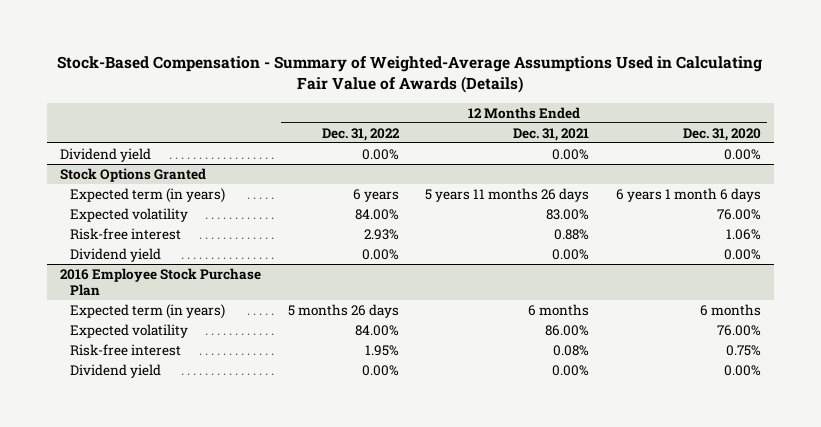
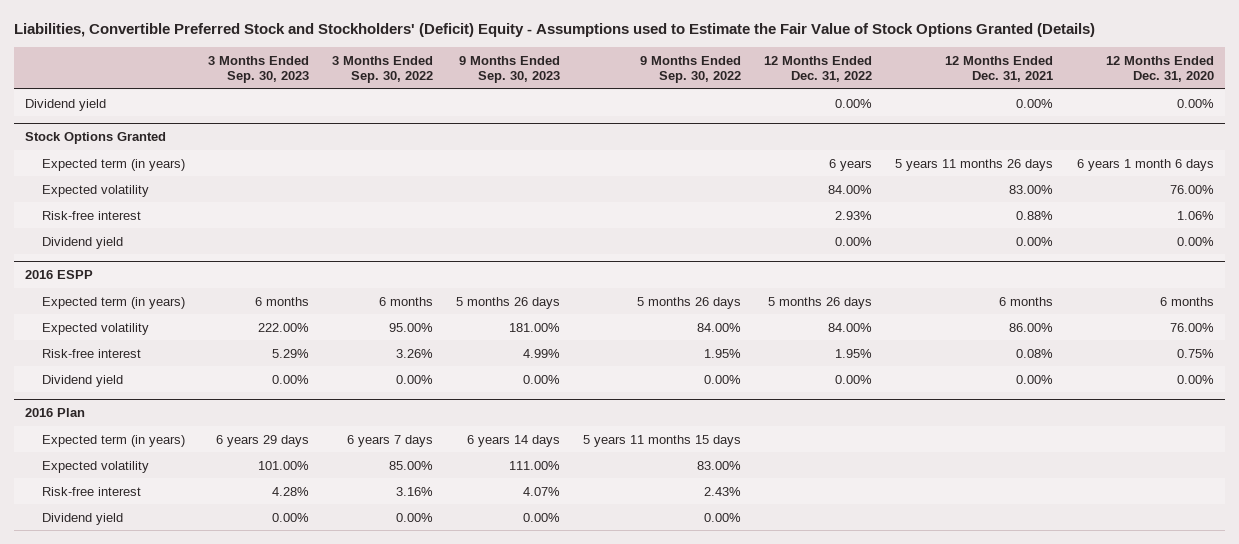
- Stock-Based Compensation - Summary of Weighted-Average Assumptions Used in Calculating Fair Value of Awards (Details)
+ Liabilities, Convertible Preferred Stock and Stockholders' (Deficit) Equity - Assumptions used to Estimate the Fair Value of Stock Options Granted (Details)
- | 12 Months Ended Dec. 31, 2022 | 12 Months Ended Dec. 31, 2021 | 12 Months Ended Dec. 31, 2020
+ | 3 Months Ended Sep. 30, 2023 | 3 Months Ended Sep. 30, 2022 | 9 Months Ended Sep. 30, 2023 | 9 Months Ended Sep. 30, 2022 | 12 Months Ended Dec. 31, 2022 | 12 Months Ended Dec. 31, 2021 | 12 Months Ended Dec. 31, 2020
- 2016 Employee Stock Purchase Plan
+ 2016 ESPP
+ 2016 Plan
+ Expected term (in years) | 6 years 29 days | 6 years 7 days | 6 years 14 days | 5 years 11 months 15 days | | |
+ Expected volatility | 101.00% | 85.00% | 111.00% | 83.00% | | |
+ Risk-free interest | 4.28% | 3.16% | 4.07% | 2.43% | | |
+ Dividend yield | 0.00% | 0.00% | 0.00% | 0.00% | | |

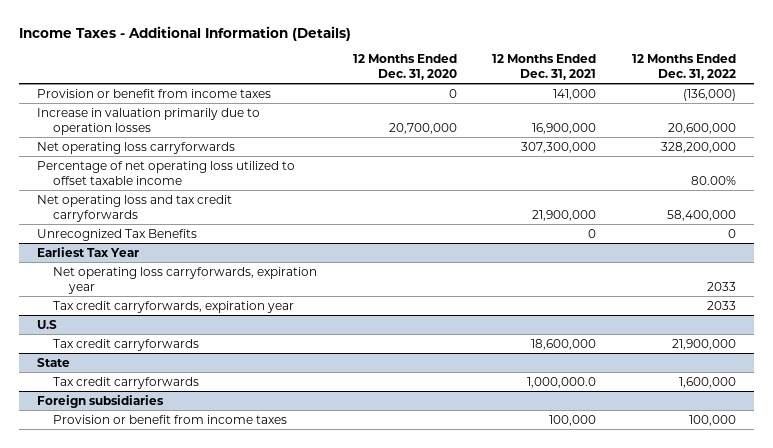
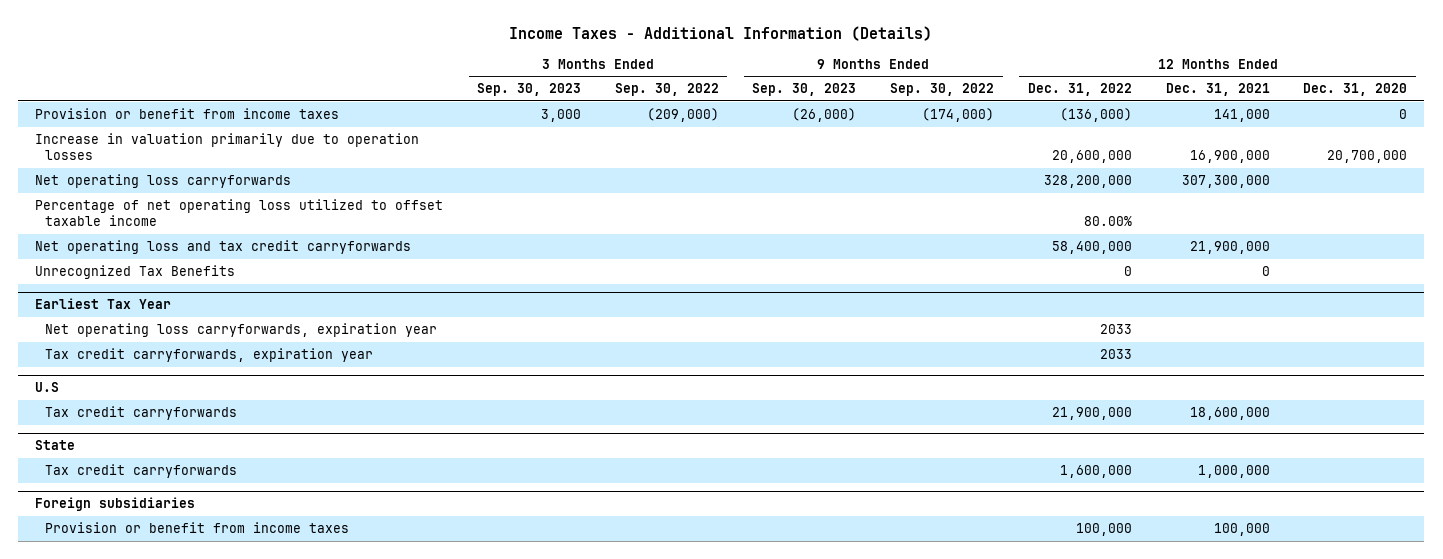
- | 12 Months Ended Dec. 31, 2020 | 12 Months Ended Dec. 31, 2021 | 12 Months Ended Dec. 31, 2022
+ | 3 Months Ended Sep. 30, 2023 | 3 Months Ended Sep. 30, 2022 | 9 Months Ended Sep. 30, 2023 | 9 Months Ended Sep. 30, 2022 | 12 Months Ended Dec. 31, 2022 | 12 Months Ended Dec. 31, 2021 | 12 Months Ended Dec. 31, 2020
@ State
- Tax credit carryforwards | | 1,000,000.0 | 1,600,000
+ Tax credit carryforwards | | | | | 1,600,000 | 1,000,000 |

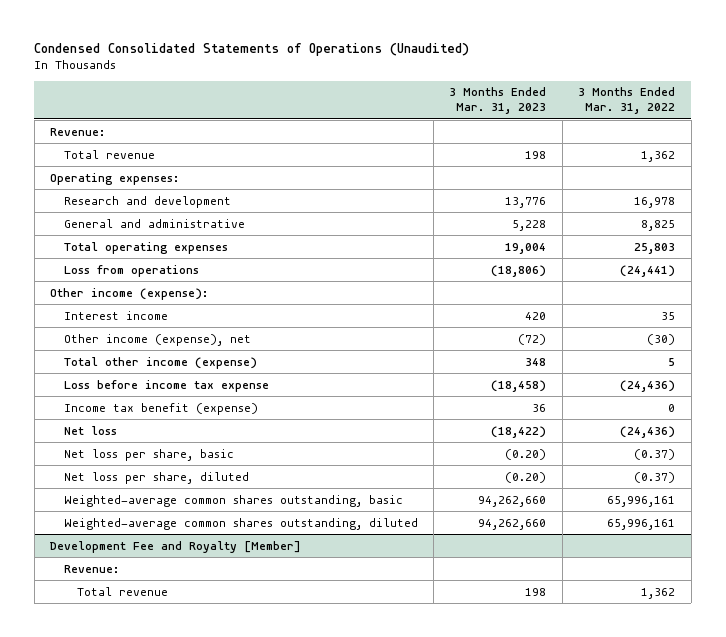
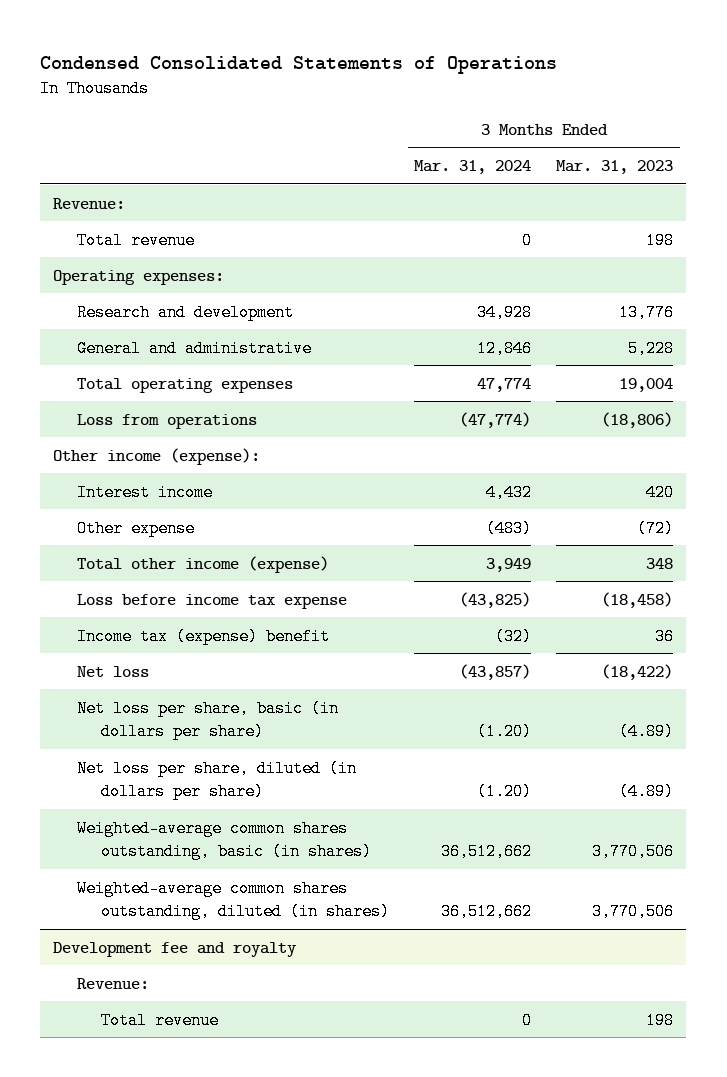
- Condensed Consolidated Statements of Operations (Unaudited)
+ Condensed Consolidated Statements of Operations
- | 3 Months Ended Mar. 31, 2023 | 3 Months Ended Mar. 31, 2022
+ | 3 Months Ended Mar. 31, 2024 | 3 Months Ended Mar. 31, 2023
- Other income (expense), net | (72) | (30)
+ Other expense | (483) | (72)
- Income tax benefit (expense) | 36 | 0
+ Income tax (expense) benefit | (32) | 36
- Net loss per share, basic | (0.20) | (0.37)
- Net loss per share, diluted | (0.20) | (0.37)
- Weighted-average common shares outstanding, basic | 94,262,660 | 65,996,161
- Weighted-average common shares outstanding, diluted | 94,262,660 | 65,996,161
- Development Fee and Royalty [Member]
+ Net loss per share, basic (in dollars per share) | (1.20) | (4.89)
+ Net loss per share, diluted (in dollars per share) | (1.20) | (4.89)
+ Weighted-average common shares outstanding, basic (in shares) | 36,512,662 | 3,770,506
+ Weighted-average common shares outstanding, diluted (in shares) | 36,512,662 | 3,770,506
+ Development fee and royalty

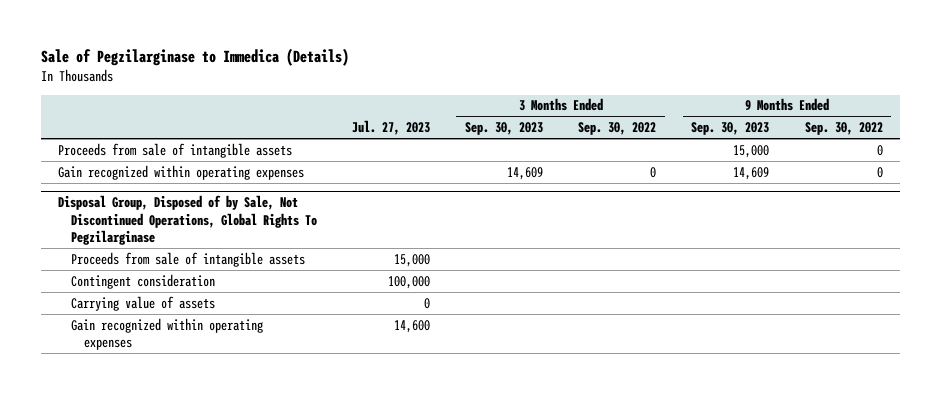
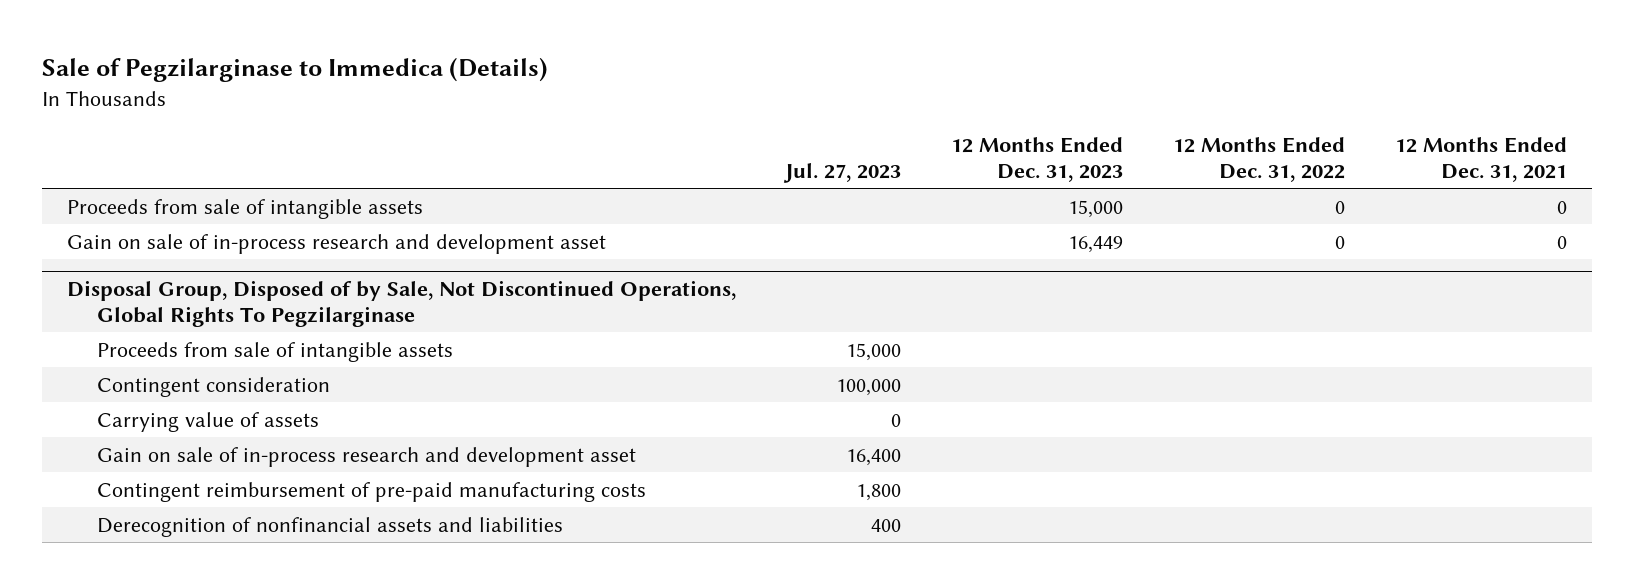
- | Jul. 27, 2023 | 3 Months Ended Sep. 30, 2023 | 3 Months Ended Sep. 30, 2022 | 9 Months Ended Sep. 30, 2023 | 9 Months Ended Sep. 30, 2022
+ | Jul. 27, 2023 | 12 Months Ended Dec. 31, 2023 | 12 Months Ended Dec. 31, 2022 | 12 Months Ended Dec. 31, 2021
- Gain recognized within operating expenses | | 14,609 | 0 | 14,609 | 0
+ Gain on sale of in-process research and development asset | | 16,449 | 0 | 0
@ Disposal Group, Disposed of by Sale, Not Discontinued Operations, Global Rights To Pegzilarginase
- Gain recognized within operating expenses | 14,600 | | | |
+ Gain on sale of in-process research and development asset | 16,400 | | |
+ Contingent reimbursement of pre-paid manufacturing costs | 1,800 | | |
+ Derecognition of nonfinancial assets and liabilities | 400 | | |

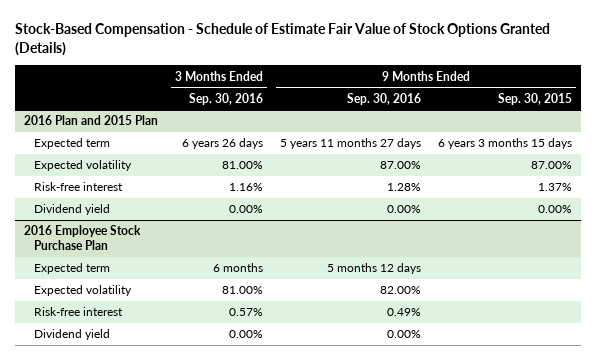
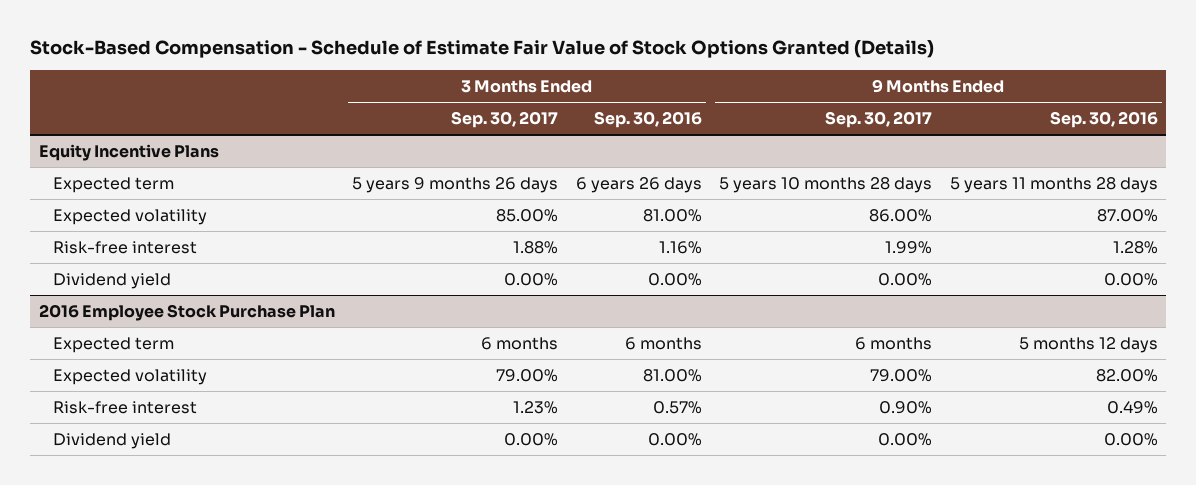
- | 3 Months Ended Sep. 30, 2016 | 9 Months Ended Sep. 30, 2016 | 9 Months Ended Sep. 30, 2015
+ | 3 Months Ended Sep. 30, 2017 | 3 Months Ended Sep. 30, 2016 | 9 Months Ended Sep. 30, 2017 | 9 Months Ended Sep. 30, 2016
- 2016 Plan and 2015 Plan
- Expected term | 6 years 26 days | 5 years 11 months 27 days | 6 years 3 months 15 days
+ Equity Incentive Plans
+ Expected term | 5 years 9 months 26 days | 6 years 26 days | 5 years 10 months 28 days | 5 years 11 months 28 days

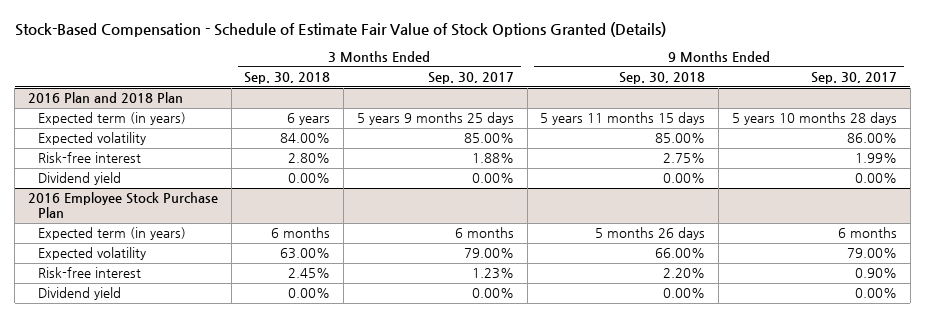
- | 3 Months Ended Sep. 30, 2017 | 3 Months Ended Sep. 30, 2016 | 9 Months Ended Sep. 30, 2017 | 9 Months Ended Sep. 30, 2016
+ | 3 Months Ended Sep. 30, 2018 | 3 Months Ended Sep. 30, 2017 | 9 Months Ended Sep. 30, 2018 | 9 Months Ended Sep. 30, 2017
- Equity Incentive Plans
- Expected term | 5 years 9 months 26 days | 6 years 26 days | 5 years 10 months 28 days | 5 years 11 months 28 days
+ 2016 Plan and 2018 Plan
+ Expected term (in years) | 6 years | 5 years 9 months 25 days | 5 years 11 months 15 days | 5 years 10 months 28 days
@ 2016 Employee Stock Purchase Plan
- Expected term | 6 months | 6 months | 6 months | 5 months 12 days
+ Expected term (in years) | 6 months | 6 months | 5 months 26 days | 6 months

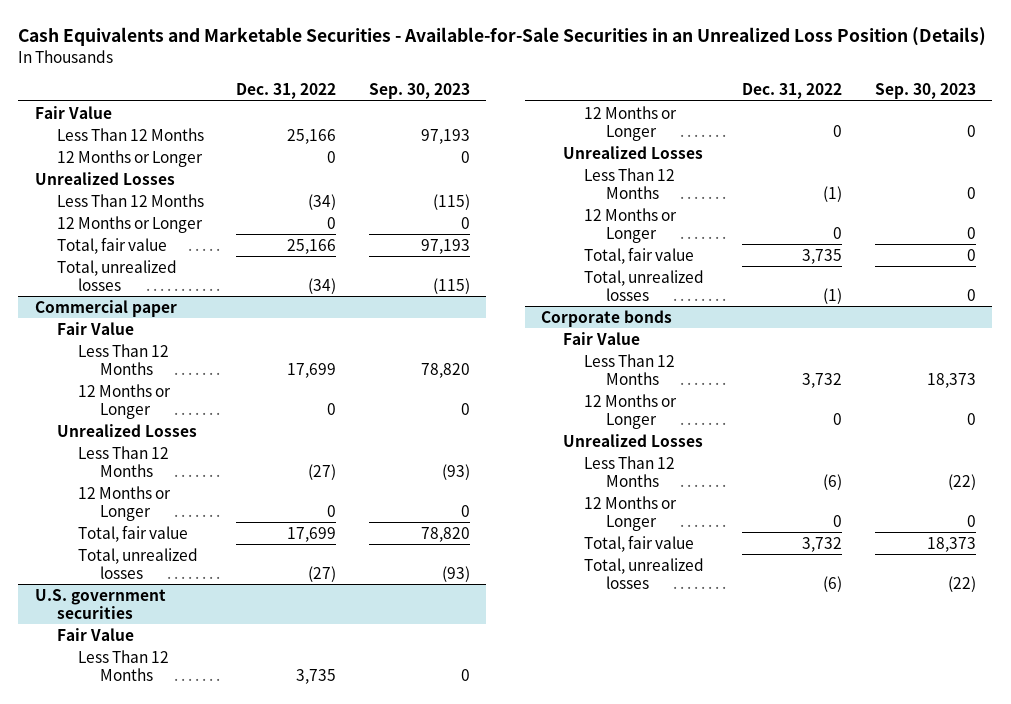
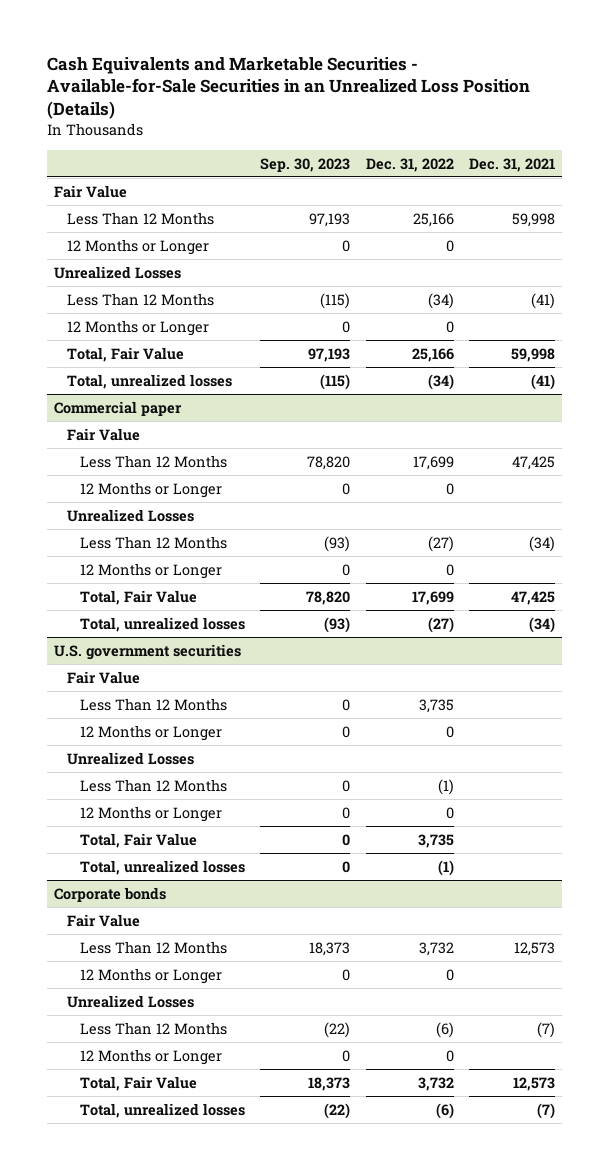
- | Dec. 31, 2022 | Sep. 30, 2023
+ | Sep. 30, 2023 | Dec. 31, 2022 | Dec. 31, 2021
- Total, fair value | 25,166 | 97,193
+ Total, Fair Value | 97,193 | 25,166 | 59,998
@ Commercial paper
- Total, fair value | 17,699 | 78,820
+ Total, Fair Value | 78,820 | 17,699 | 47,425
@ U.S. government securities
- Total, fair value | 3,735 | 0
+ Total, Fair Value | 0 | 3,735 |
@ Corporate bonds
- Total, fair value | 3,732 | 18,373
+ Total, Fair Value | 18,373 | 3,732 | 12,573

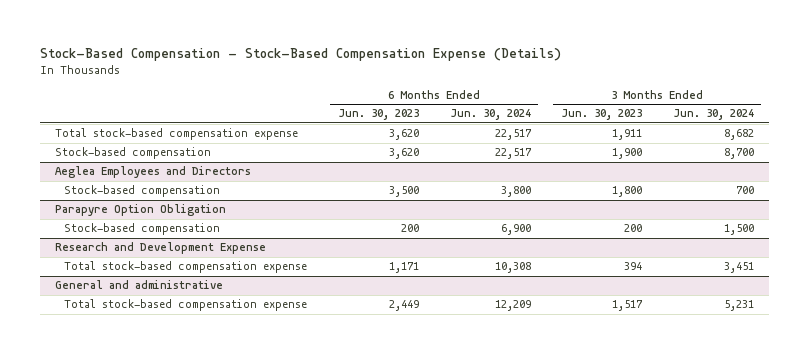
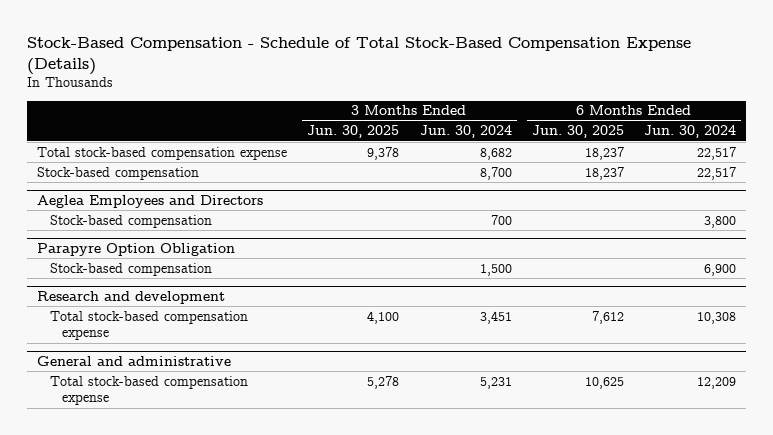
- Stock-Based Compensation - Stock-Based Compensation Expense (Details)
+ Stock-Based Compensation - Schedule of Total Stock-Based Compensation Expense (Details)
- | 6 Months Ended Jun. 30, 2023 | 6 Months Ended Jun. 30, 2024 | 3 Months Ended Jun. 30, 2023 | 3 Months Ended Jun. 30, 2024
+ | 3 Months Ended Jun. 30, 2025 | 3 Months Ended Jun. 30, 2024 | 6 Months Ended Jun. 30, 2025 | 6 Months Ended Jun. 30, 2024
- Research and Development Expense
+ Research and development

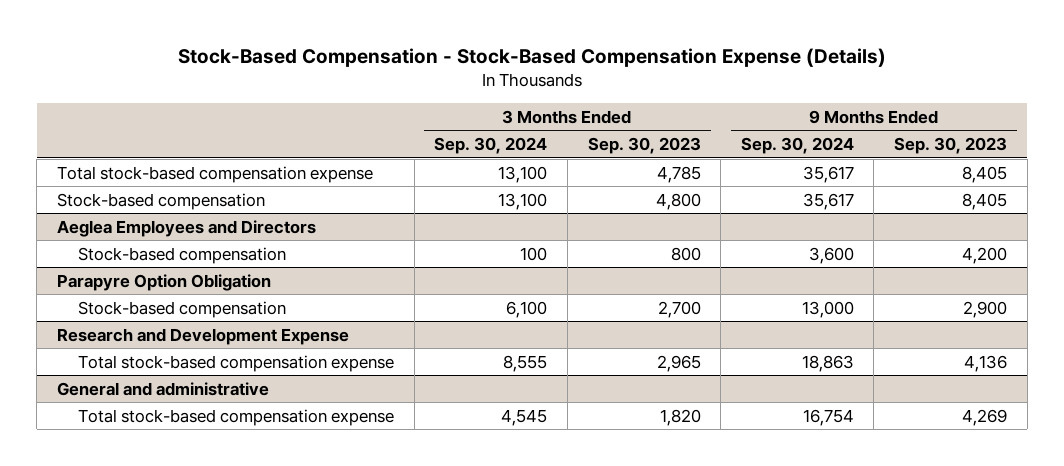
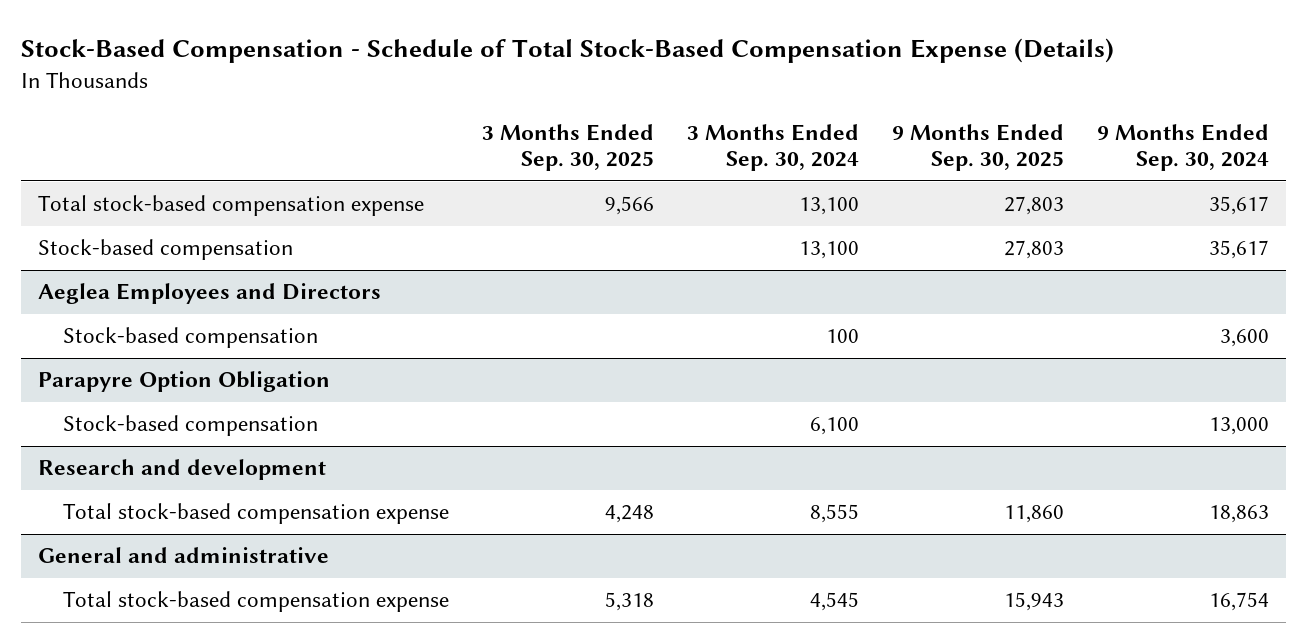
- Stock-Based Compensation - Stock-Based Compensation Expense (Details)
+ Stock-Based Compensation - Schedule of Total Stock-Based Compensation Expense (Details)
- | 3 Months Ended Sep. 30, 2024 | 3 Months Ended Sep. 30, 2023 | 9 Months Ended Sep. 30, 2024 | 9 Months Ended Sep. 30, 2023
+ | 3 Months Ended Sep. 30, 2025 | 3 Months Ended Sep. 30, 2024 | 9 Months Ended Sep. 30, 2025 | 9 Months Ended Sep. 30, 2024
- Research and Development Expense
+ Research and development

